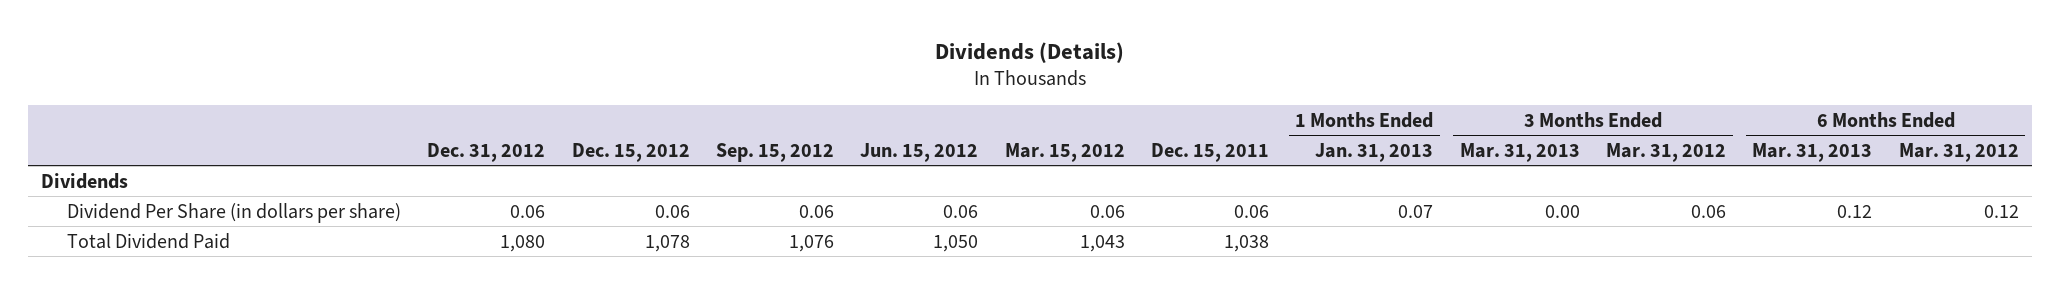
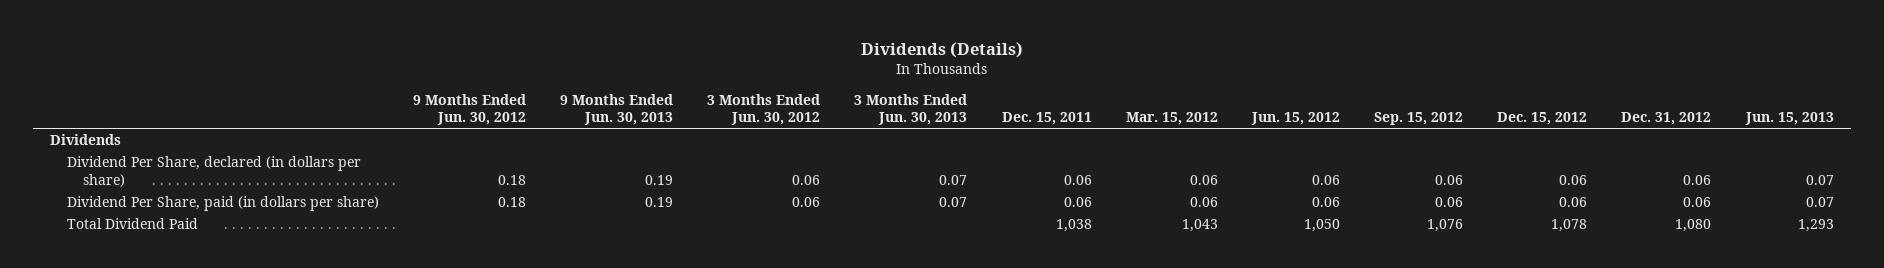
- | Dec. 31, 2012 | Dec. 15, 2012 | Sep. 15, 2012 | Jun. 15, 2012 | Mar. 15, 2012 | Dec. 15, 2011 | 1 Months Ended Jan. 31, 2013 | 3 Months Ended Mar. 31, 2013 | 3 Months Ended Mar. 31, 2012 | 6 Months Ended Mar. 31, 2013 | 6 Months Ended Mar. 31, 2012
+ | 9 Months Ended Jun. 30, 2012 | 9 Months Ended Jun. 30, 2013 | 3 Months Ended Jun. 30, 2012 | 3 Months Ended Jun. 30, 2013 | Dec. 15, 2011 | Mar. 15, 2012 | Jun. 15, 2012 | Sep. 15, 2012 | Dec. 15, 2012 | Dec. 31, 2012 | Jun. 15, 2013
- Dividend Per Share (in dollars per share) | 0.06 | 0.06 | 0.06 | 0.06 | 0.06 | 0.06 | 0.07 | 0.00 | 0.06 | 0.12 | 0.12
+ Dividend Per Share, declared (in dollars per share) | 0.18 | 0.19 | 0.06 | 0.07 | 0.06 | 0.06 | 0.06 | 0.06 | 0.06 | 0.06 | 0.07
+ Dividend Per Share, paid (in dollars per share) | 0.18 | 0.19 | 0.06 | 0.07 | 0.06 | 0.06 | 0.06 | 0.06 | 0.06 | 0.06 | 0.07

